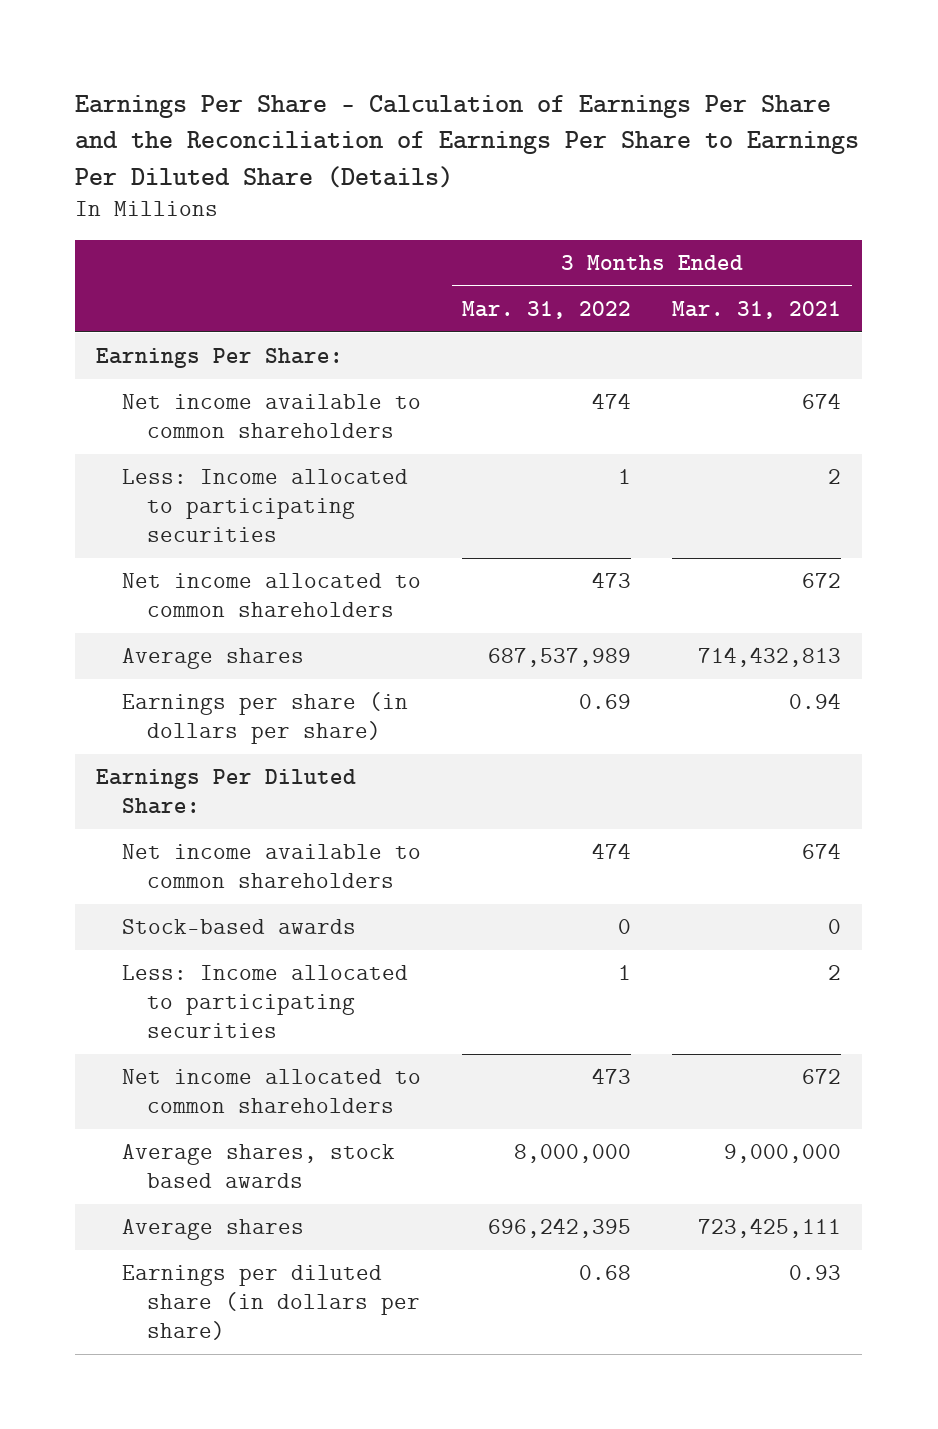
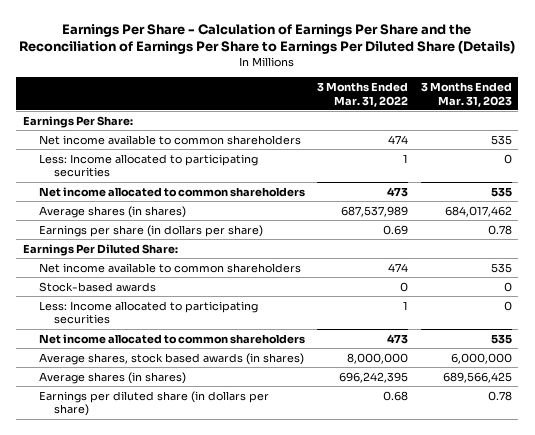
- | 3 Months Ended Mar. 31, 2022 | 3 Months Ended Mar. 31, 2021
+ | 3 Months Ended Mar. 31, 2022 | 3 Months Ended Mar. 31, 2023
- Average shares | 687,537,989 | 714,432,813
+ Average shares (in shares) | 687,537,989 | 684,017,462
- Average shares, stock based awards | 8,000,000 | 9,000,000
- Average shares | 696,242,395 | 723,425,111
+ Average shares, stock based awards (in shares) | 8,000,000 | 6,000,000
+ Average shares (in shares) | 696,242,395 | 689,566,425

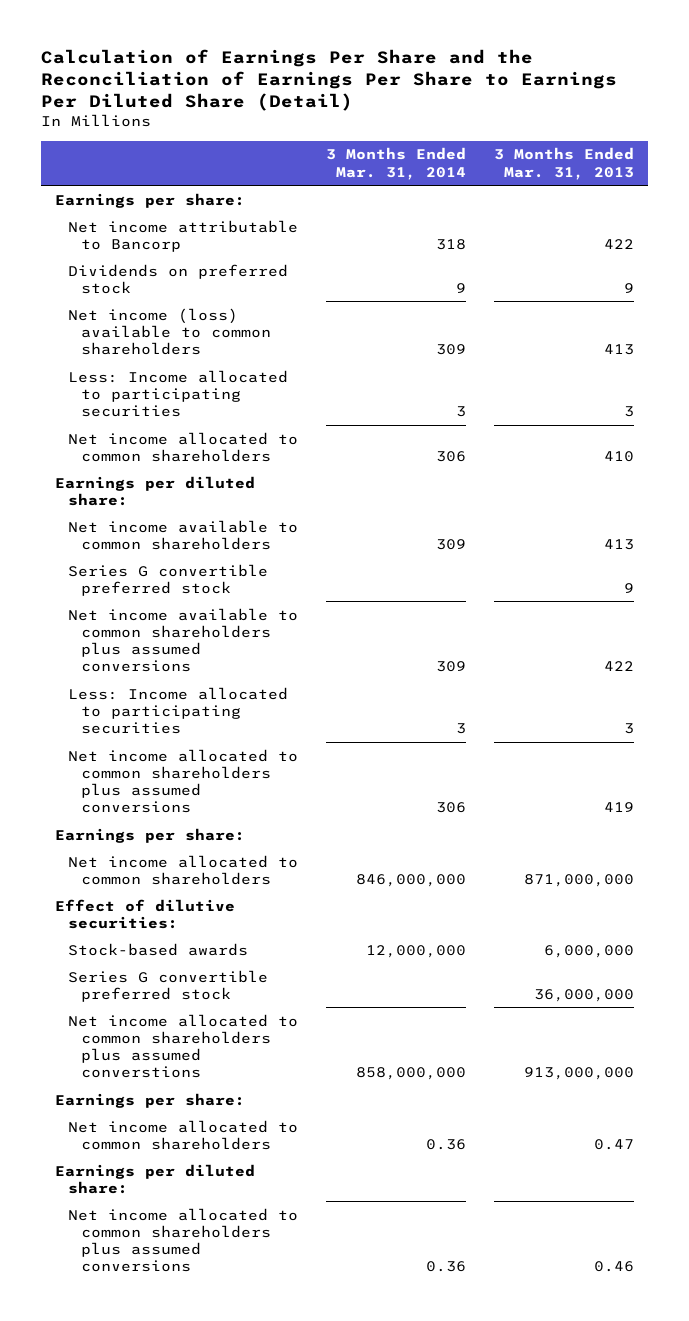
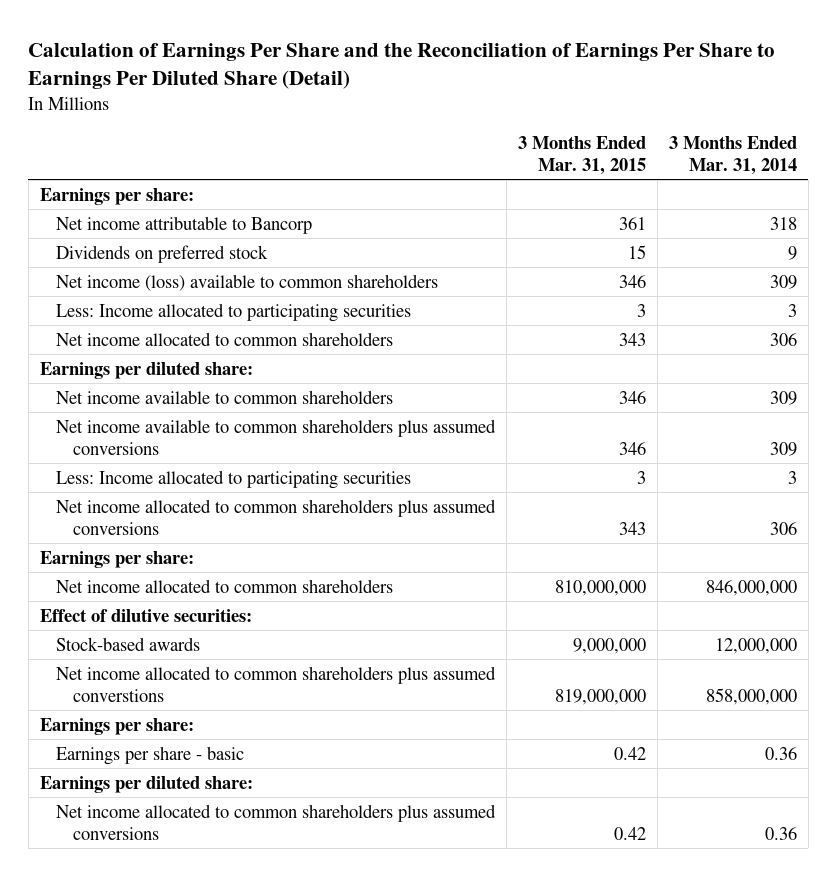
- | 3 Months Ended Mar. 31, 2014 | 3 Months Ended Mar. 31, 2013
+ | 3 Months Ended Mar. 31, 2015 | 3 Months Ended Mar. 31, 2014
- Series G convertible preferred stock | | 9
- Series G convertible preferred stock | | 36,000,000
- Net income allocated to common shareholders | 0.36 | 0.47
+ Earnings per share - basic | 0.42 | 0.36

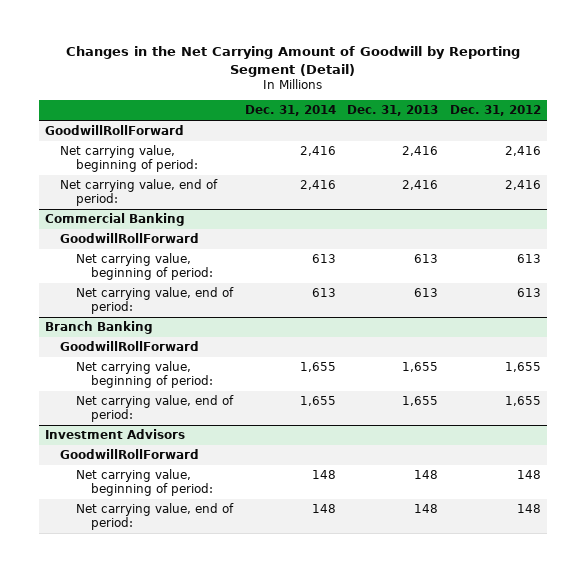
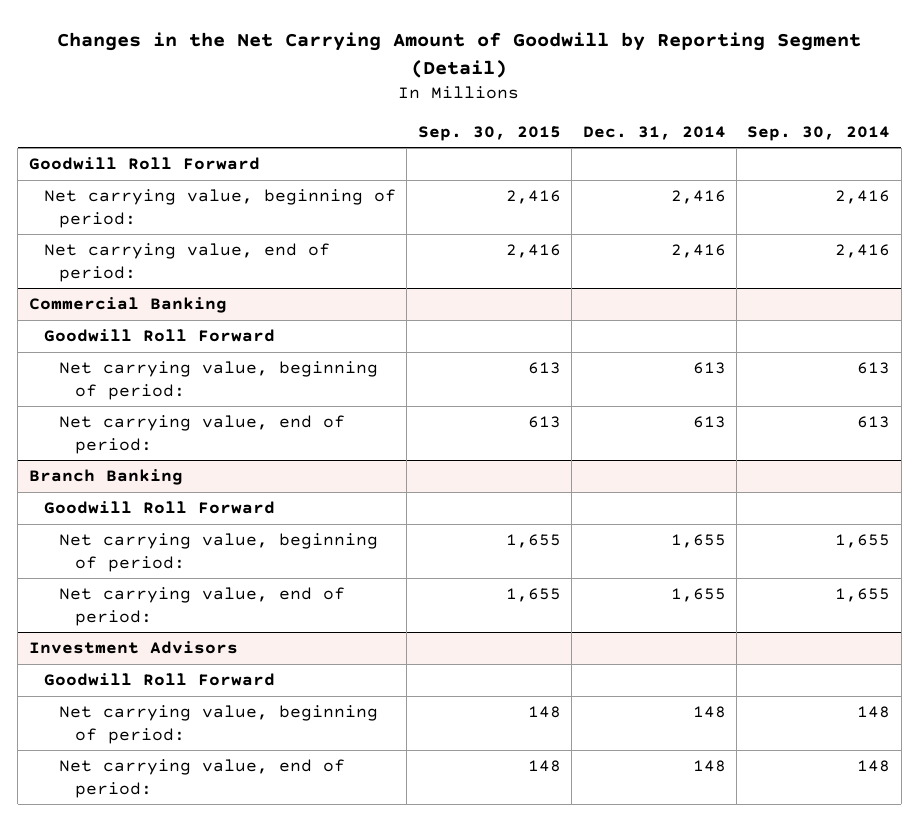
- | Dec. 31, 2014 | Dec. 31, 2013 | Dec. 31, 2012
+ | Sep. 30, 2015 | Dec. 31, 2014 | Sep. 30, 2014
- GoodwillRollForward
+ Goodwill Roll Forward
@ Commercial Banking
- GoodwillRollForward
+ Goodwill Roll Forward
@ Branch Banking
- GoodwillRollForward
+ Goodwill Roll Forward
@ Investment Advisors
- GoodwillRollForward
+ Goodwill Roll Forward

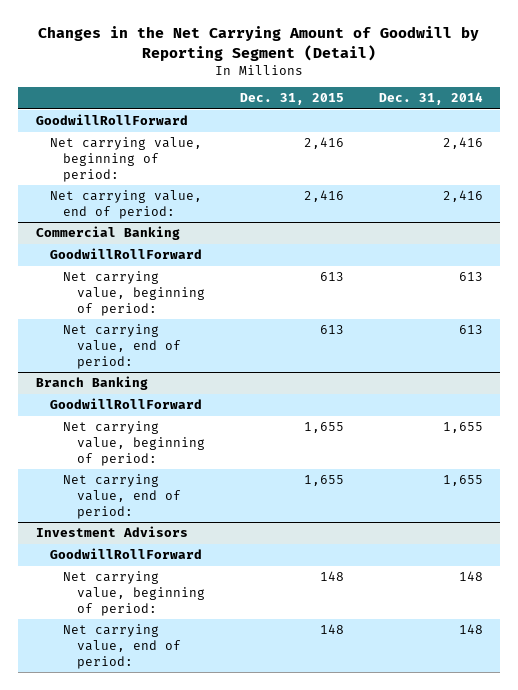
- | Sep. 30, 2015 | Dec. 31, 2014 | Sep. 30, 2014
+ | Dec. 31, 2015 | Dec. 31, 2014
- Goodwill Roll Forward
+ GoodwillRollForward
@ Commercial Banking
- Goodwill Roll Forward
+ GoodwillRollForward
@ Branch Banking
- Goodwill Roll Forward
+ GoodwillRollForward
@ Investment Advisors
- Goodwill Roll Forward
+ GoodwillRollForward

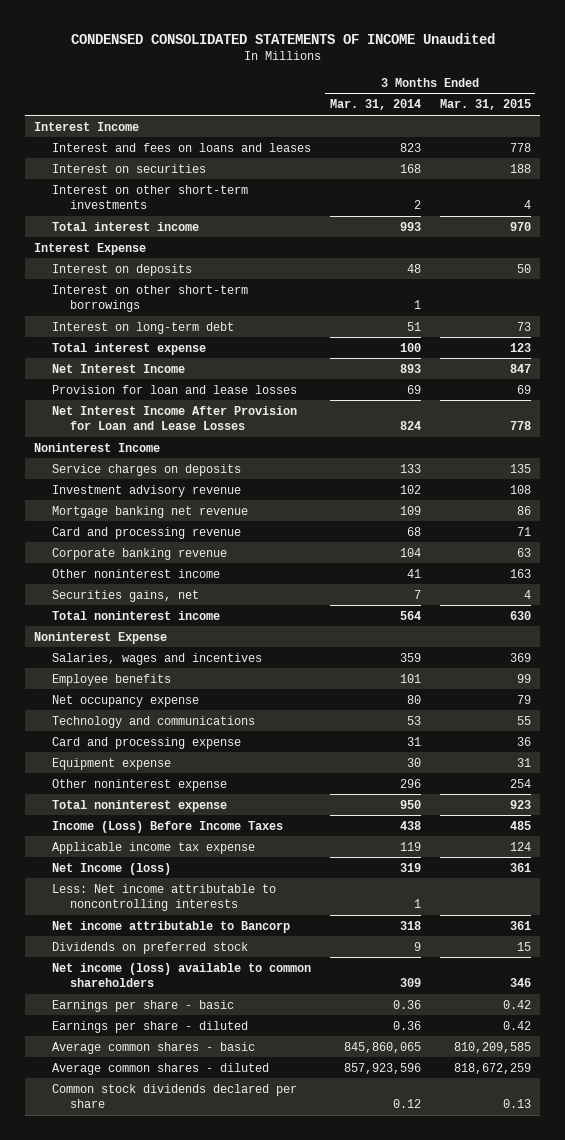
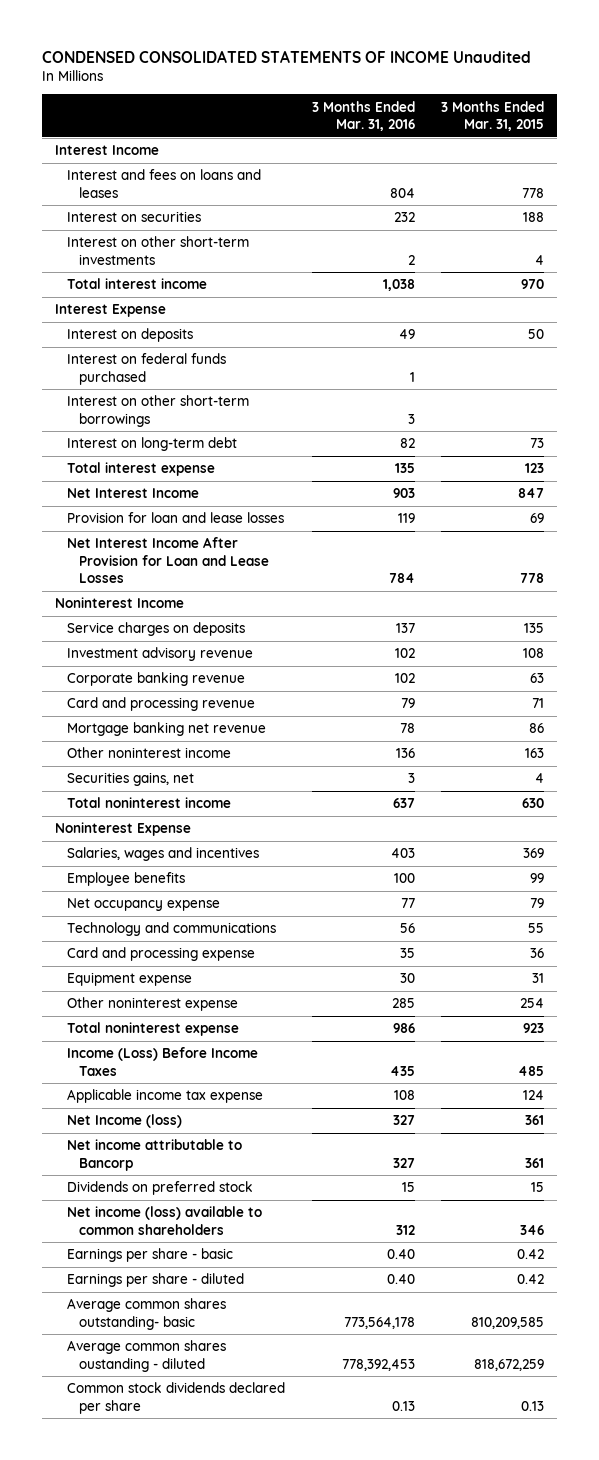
- | 3 Months Ended Mar. 31, 2014 | 3 Months Ended Mar. 31, 2015
+ | 3 Months Ended Mar. 31, 2016 | 3 Months Ended Mar. 31, 2015
+ Interest on federal funds purchased | 1 |
moved down: Card and processing revenue | 79 | 71
moved down: Mortgage banking net revenue | 78 | 86
- Less: Net income attributable to noncontrolling interests | 1 |
- Average common shares - basic | 845,860,065 | 810,209,585
- Average common shares - diluted | 857,923,596 | 818,672,259
+ Average common shares outstanding- basic | 773,564,178 | 810,209,585
+ Average common shares oustanding - diluted | 778,392,453 | 818,672,259

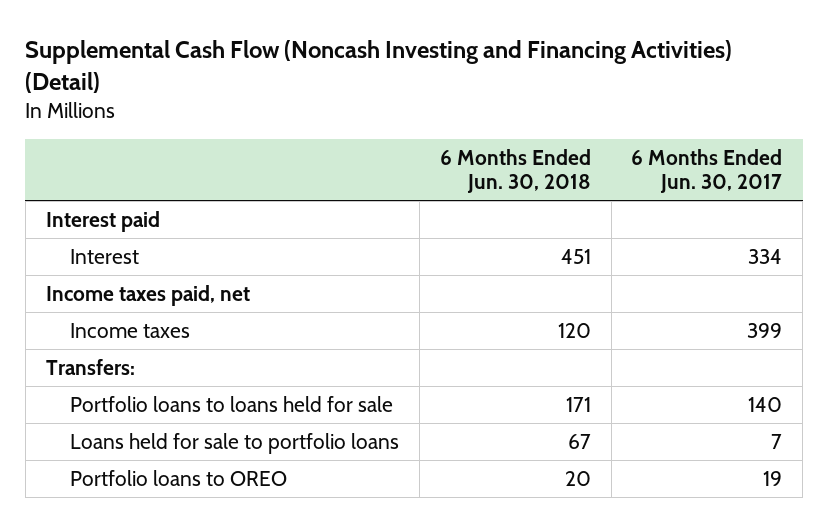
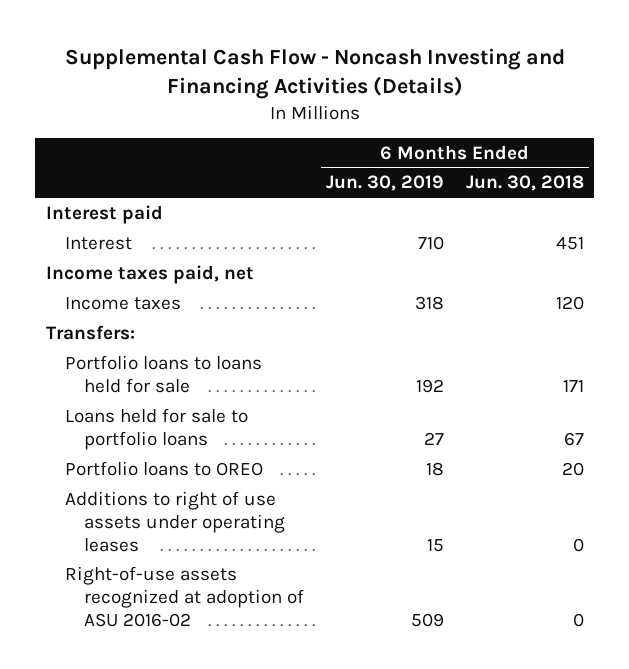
- Supplemental Cash Flow (Noncash Investing and Financing Activities) (Detail)
+ Supplemental Cash Flow - Noncash Investing and Financing Activities (Details)
- | 6 Months Ended Jun. 30, 2018 | 6 Months Ended Jun. 30, 2017
+ | 6 Months Ended Jun. 30, 2019 | 6 Months Ended Jun. 30, 2018
+ Additions to right of use assets under operating leases | 15 | 0
+ Right-of-use assets recognized at adoption of ASU 2016-02 | 509 | 0

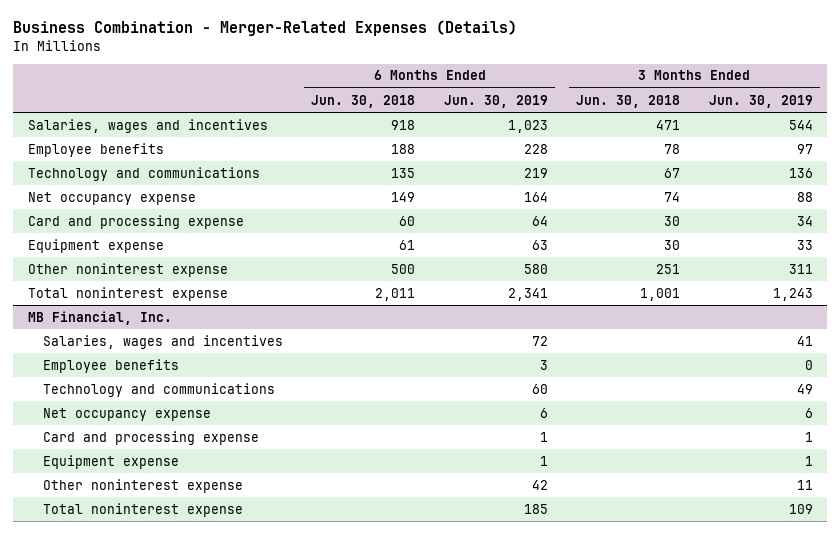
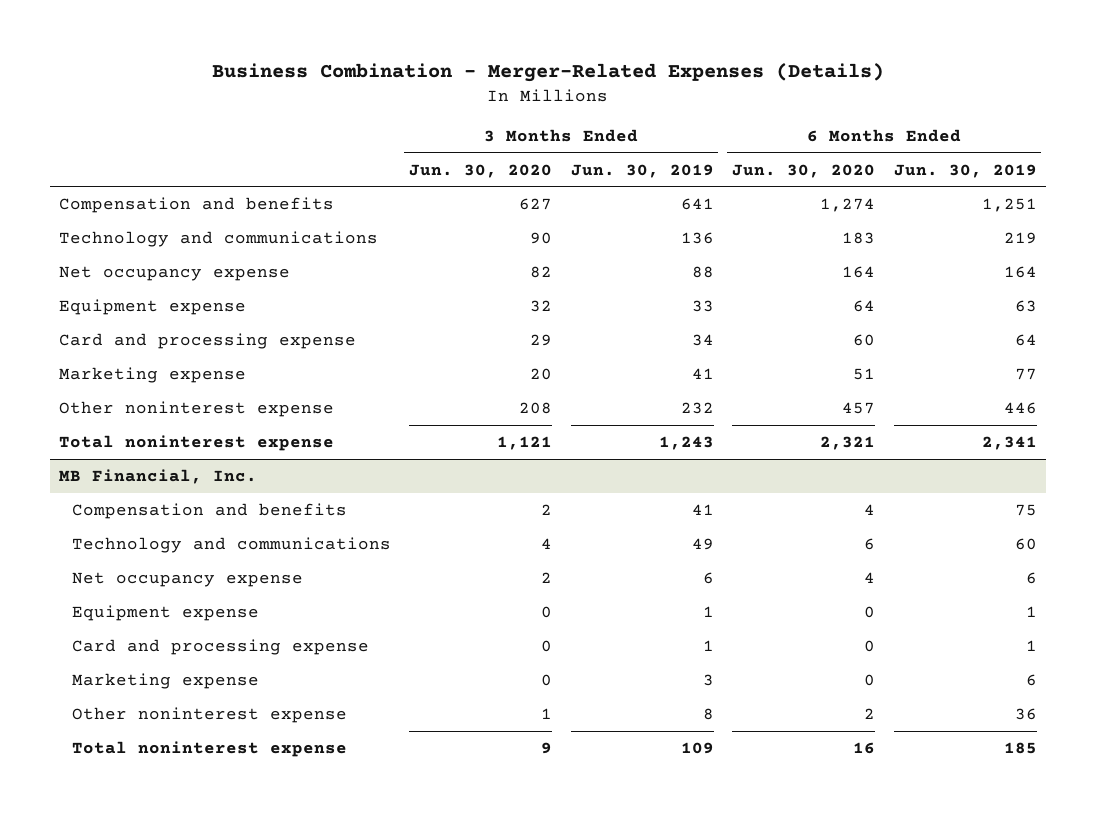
- | 6 Months Ended Jun. 30, 2018 | 6 Months Ended Jun. 30, 2019 | 3 Months Ended Jun. 30, 2018 | 3 Months Ended Jun. 30, 2019
+ | 3 Months Ended Jun. 30, 2020 | 3 Months Ended Jun. 30, 2019 | 6 Months Ended Jun. 30, 2020 | 6 Months Ended Jun. 30, 2019
- Salaries, wages and incentives | 918 | 1,023 | 471 | 544
- Employee benefits | 188 | 228 | 78 | 97
+ Compensation and benefits | 627 | 641 | 1,274 | 1,251
- Other noninterest expense | 500 | 580 | 251 | 311
moved down: Card and processing expense | 29 | 34 | 60 | 64
+ Marketing expense | 20 | 41 | 51 | 77
+ Other noninterest expense | 208 | 232 | 457 | 446
@ MB Financial, Inc.
- Salaries, wages and incentives | | 72 | | 41
- Employee benefits | | 3 | | 0
+ Compensation and benefits | 2 | 41 | 4 | 75
- Other noninterest expense | | 42 | | 11
moved down: Card and processing expense | 0 | 1 | 0 | 1
+ Marketing expense | 0 | 3 | 0 | 6
+ Other noninterest expense | 1 | 8 | 2 | 36

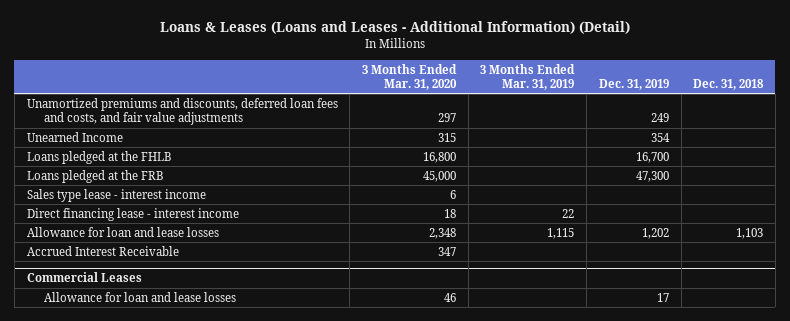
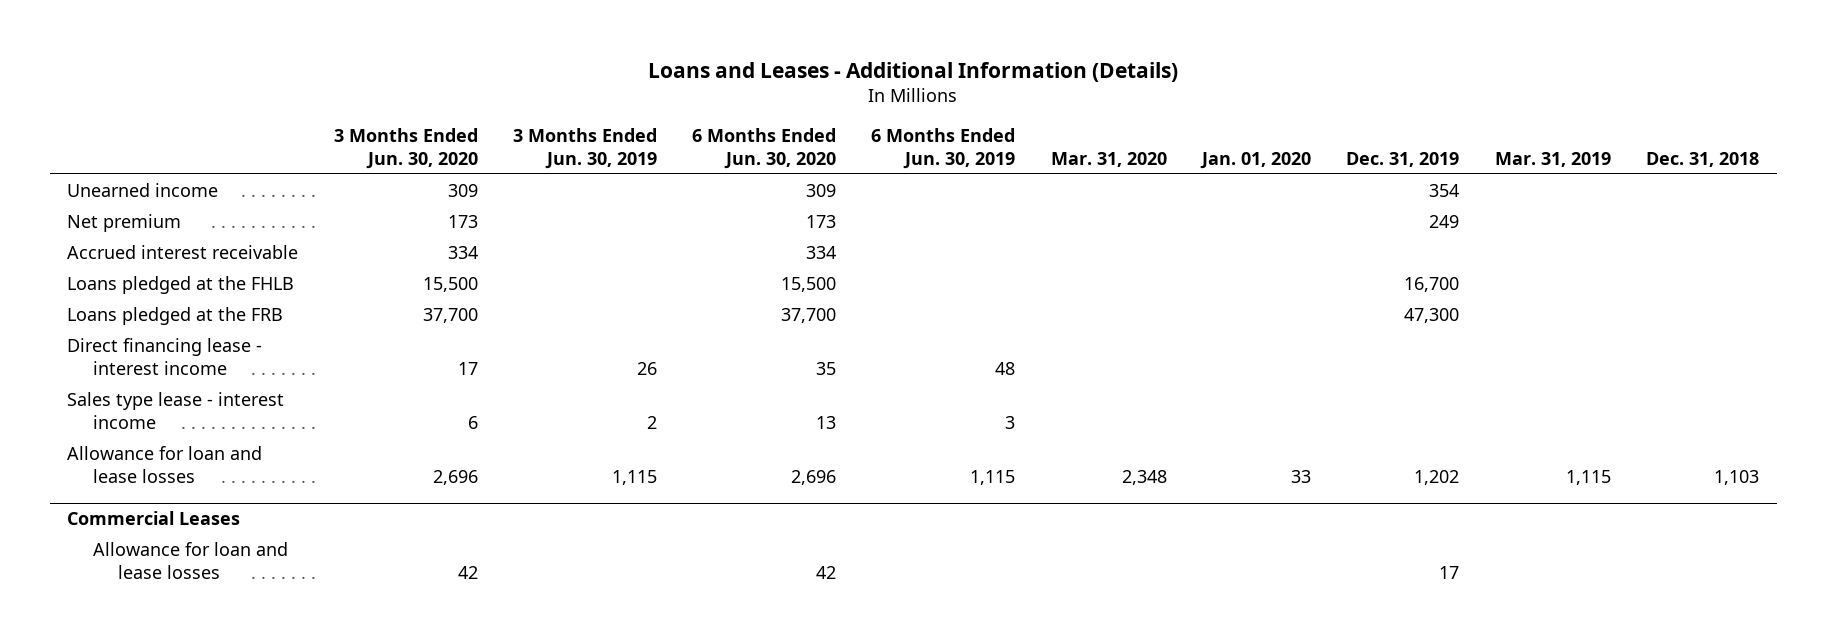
- Loans & Leases (Loans and Leases - Additional Information) (Detail)
+ Loans and Leases - Additional Information (Details)
- | 3 Months Ended Mar. 31, 2020 | 3 Months Ended Mar. 31, 2019 | Dec. 31, 2019 | Dec. 31, 2018
+ | 3 Months Ended Jun. 30, 2020 | 3 Months Ended Jun. 30, 2019 | 6 Months Ended Jun. 30, 2020 | 6 Months Ended Jun. 30, 2019 | Mar. 31, 2020 | Jan. 01, 2020 | Dec. 31, 2019 | Mar. 31, 2019 | Dec. 31, 2018
- Unamortized premiums and discounts, deferred loan fees and costs, and fair value adjustments | 297 | | 249 |
- Unearned Income | 315 | | 354 |
+ Unearned income | 309 | | 309 | | | | 354 | |
+ Net premium | 173 | | 173 | | | | 249 | |
+ Accrued interest receivable | 334 | | 334 | | | | | |
moved down: Sales type lease - interest income | 6 | 2 | 13 | 3 | | | | |
- Accrued Interest Receivable | 347 | | |

